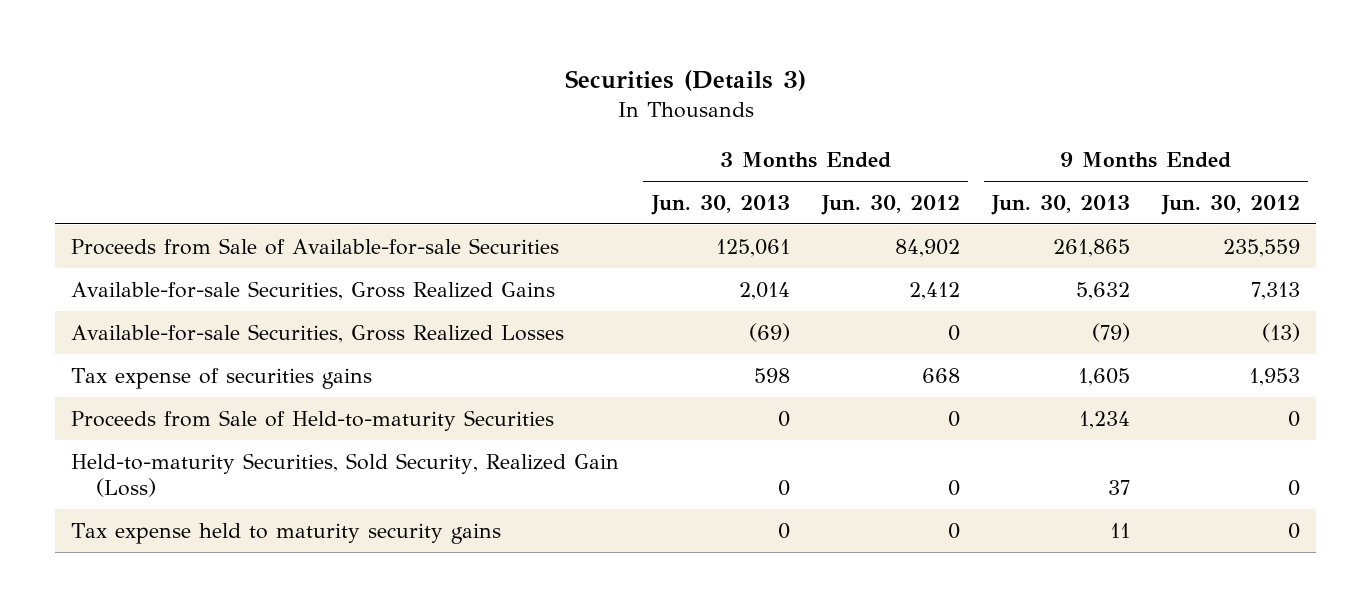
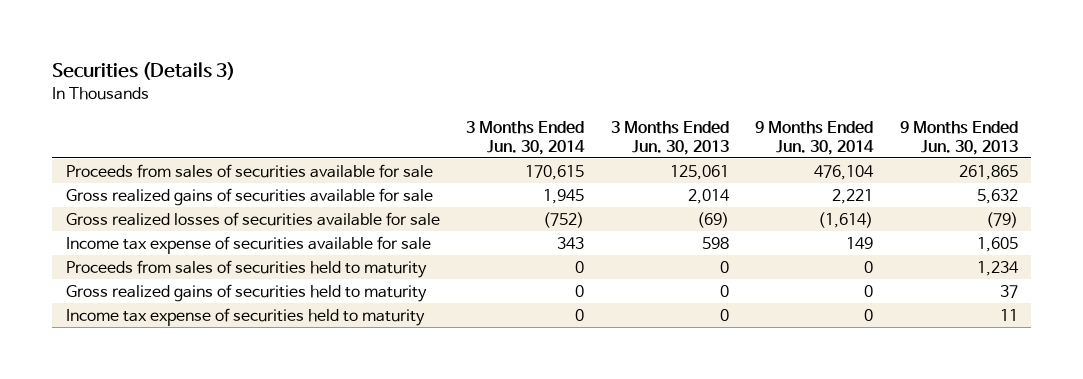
- | 3 Months Ended Jun. 30, 2013 | 3 Months Ended Jun. 30, 2012 | 9 Months Ended Jun. 30, 2013 | 9 Months Ended Jun. 30, 2012
+ | 3 Months Ended Jun. 30, 2014 | 3 Months Ended Jun. 30, 2013 | 9 Months Ended Jun. 30, 2014 | 9 Months Ended Jun. 30, 2013
- Proceeds from Sale of Available-for-sale Securities | 125,061 | 84,902 | 261,865 | 235,559
- Available-for-sale Securities, Gross Realized Gains | 2,014 | 2,412 | 5,632 | 7,313
- Available-for-sale Securities, Gross Realized Losses | (69) | 0 | (79) | (13)
- Tax expense of securities gains | 598 | 668 | 1,605 | 1,953
- Proceeds from Sale of Held-to-maturity Securities | 0 | 0 | 1,234 | 0
- Held-to-maturity Securities, Sold Security, Realized Gain (Loss) | 0 | 0 | 37 | 0
- Tax expense held to maturity security gains | 0 | 0 | 11 | 0
+ Proceeds from sales of securities available for sale | 170,615 | 125,061 | 476,104 | 261,865
+ Gross realized gains of securities available for sale | 1,945 | 2,014 | 2,221 | 5,632
+ Gross realized losses of securities available for sale | (752) | (69) | (1,614) | (79)
+ Income tax expense of securities available for sale | 343 | 598 | 149 | 1,605
+ Proceeds from sales of securities held to maturity | 0 | 0 | 0 | 1,234
+ Gross realized gains of securities held to maturity | 0 | 0 | 0 | 37
+ Income tax expense of securities held to maturity | 0 | 0 | 0 | 11

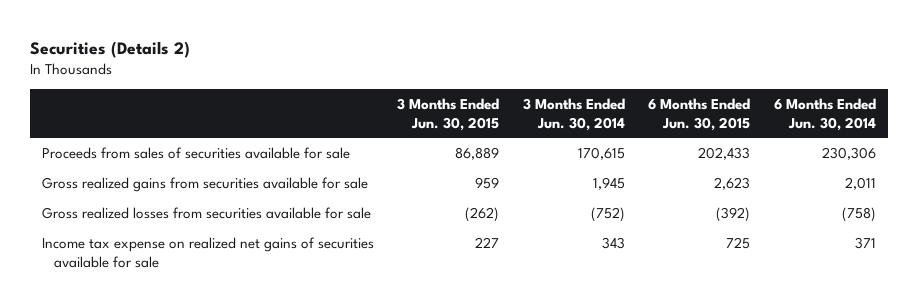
- Securities (Details 3)
+ Securities (Details 2)
- | 3 Months Ended Jun. 30, 2014 | 3 Months Ended Jun. 30, 2013 | 9 Months Ended Jun. 30, 2014 | 9 Months Ended Jun. 30, 2013
+ | 3 Months Ended Jun. 30, 2015 | 3 Months Ended Jun. 30, 2014 | 6 Months Ended Jun. 30, 2015 | 6 Months Ended Jun. 30, 2014
- Gross realized gains of securities available for sale | 1,945 | 2,014 | 2,221 | 5,632
- Gross realized losses of securities available for sale | (752) | (69) | (1,614) | (79)
- Income tax expense of securities available for sale | 343 | 598 | 149 | 1,605
- Proceeds from sales of securities held to maturity | 0 | 0 | 0 | 1,234
- Gross realized gains of securities held to maturity | 0 | 0 | 0 | 37
- Income tax expense of securities held to maturity | 0 | 0 | 0 | 11
+ Gross realized gains from securities available for sale | 959 | 1,945 | 2,623 | 2,011
+ Gross realized losses from securities available for sale | (262) | (752) | (392) | (758)
+ Income tax expense on realized net gains of securities available for sale | 227 | 343 | 725 | 371

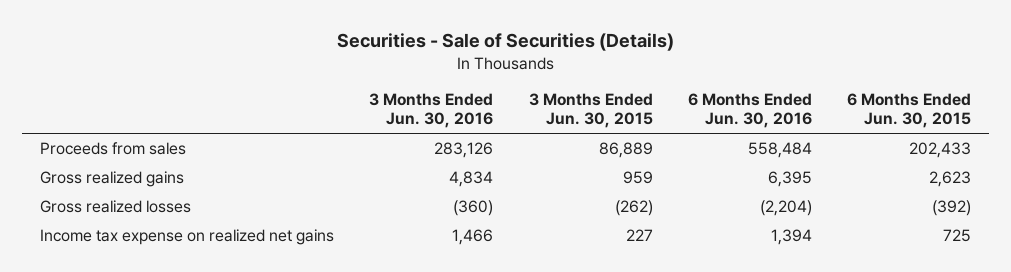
- Securities (Details 2)
+ Securities - Sale of Securities (Details)
- | 3 Months Ended Jun. 30, 2015 | 3 Months Ended Jun. 30, 2014 | 6 Months Ended Jun. 30, 2015 | 6 Months Ended Jun. 30, 2014
+ | 3 Months Ended Jun. 30, 2016 | 3 Months Ended Jun. 30, 2015 | 6 Months Ended Jun. 30, 2016 | 6 Months Ended Jun. 30, 2015
- Proceeds from sales of securities available for sale | 86,889 | 170,615 | 202,433 | 230,306
- Gross realized gains from securities available for sale | 959 | 1,945 | 2,623 | 2,011
- Gross realized losses from securities available for sale | (262) | (752) | (392) | (758)
- Income tax expense on realized net gains of securities available for sale | 227 | 343 | 725 | 371
+ Proceeds from sales | 283,126 | 86,889 | 558,484 | 202,433
+ Gross realized gains | 4,834 | 959 | 6,395 | 2,623
+ Gross realized losses | (360) | (262) | (2,204) | (392)
+ Income tax expense on realized net gains | 1,466 | 227 | 1,394 | 725

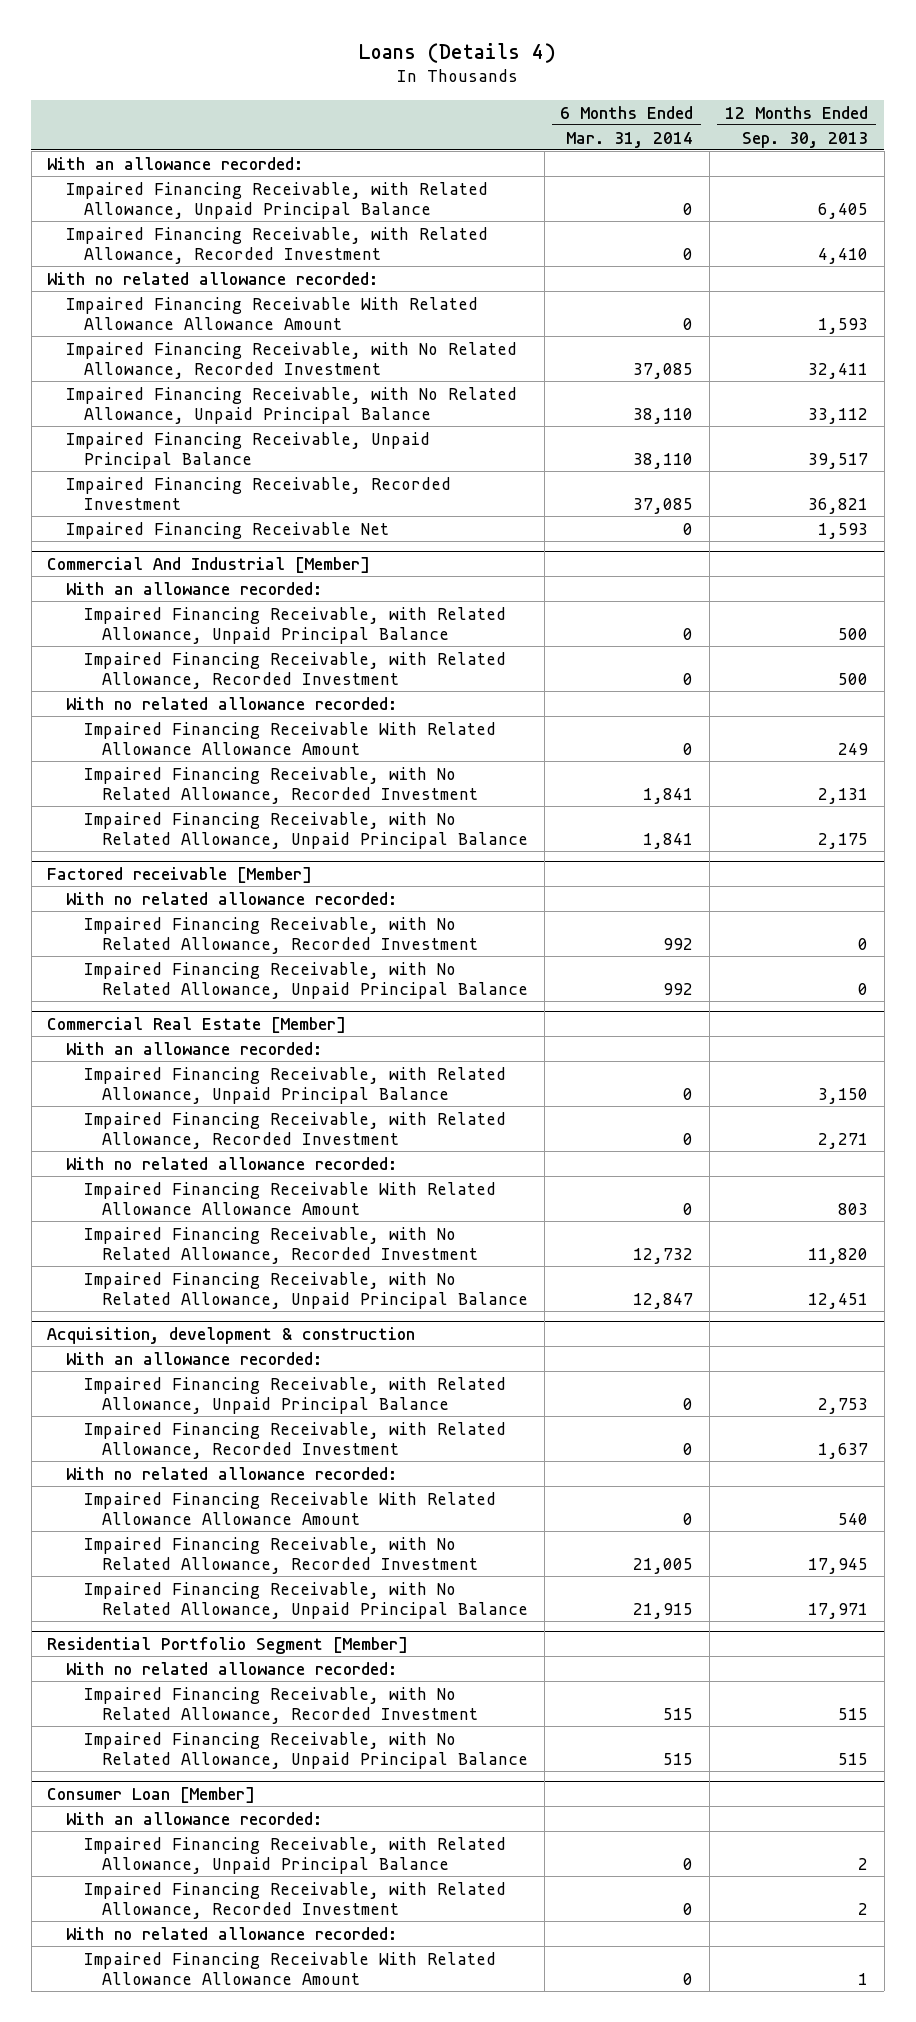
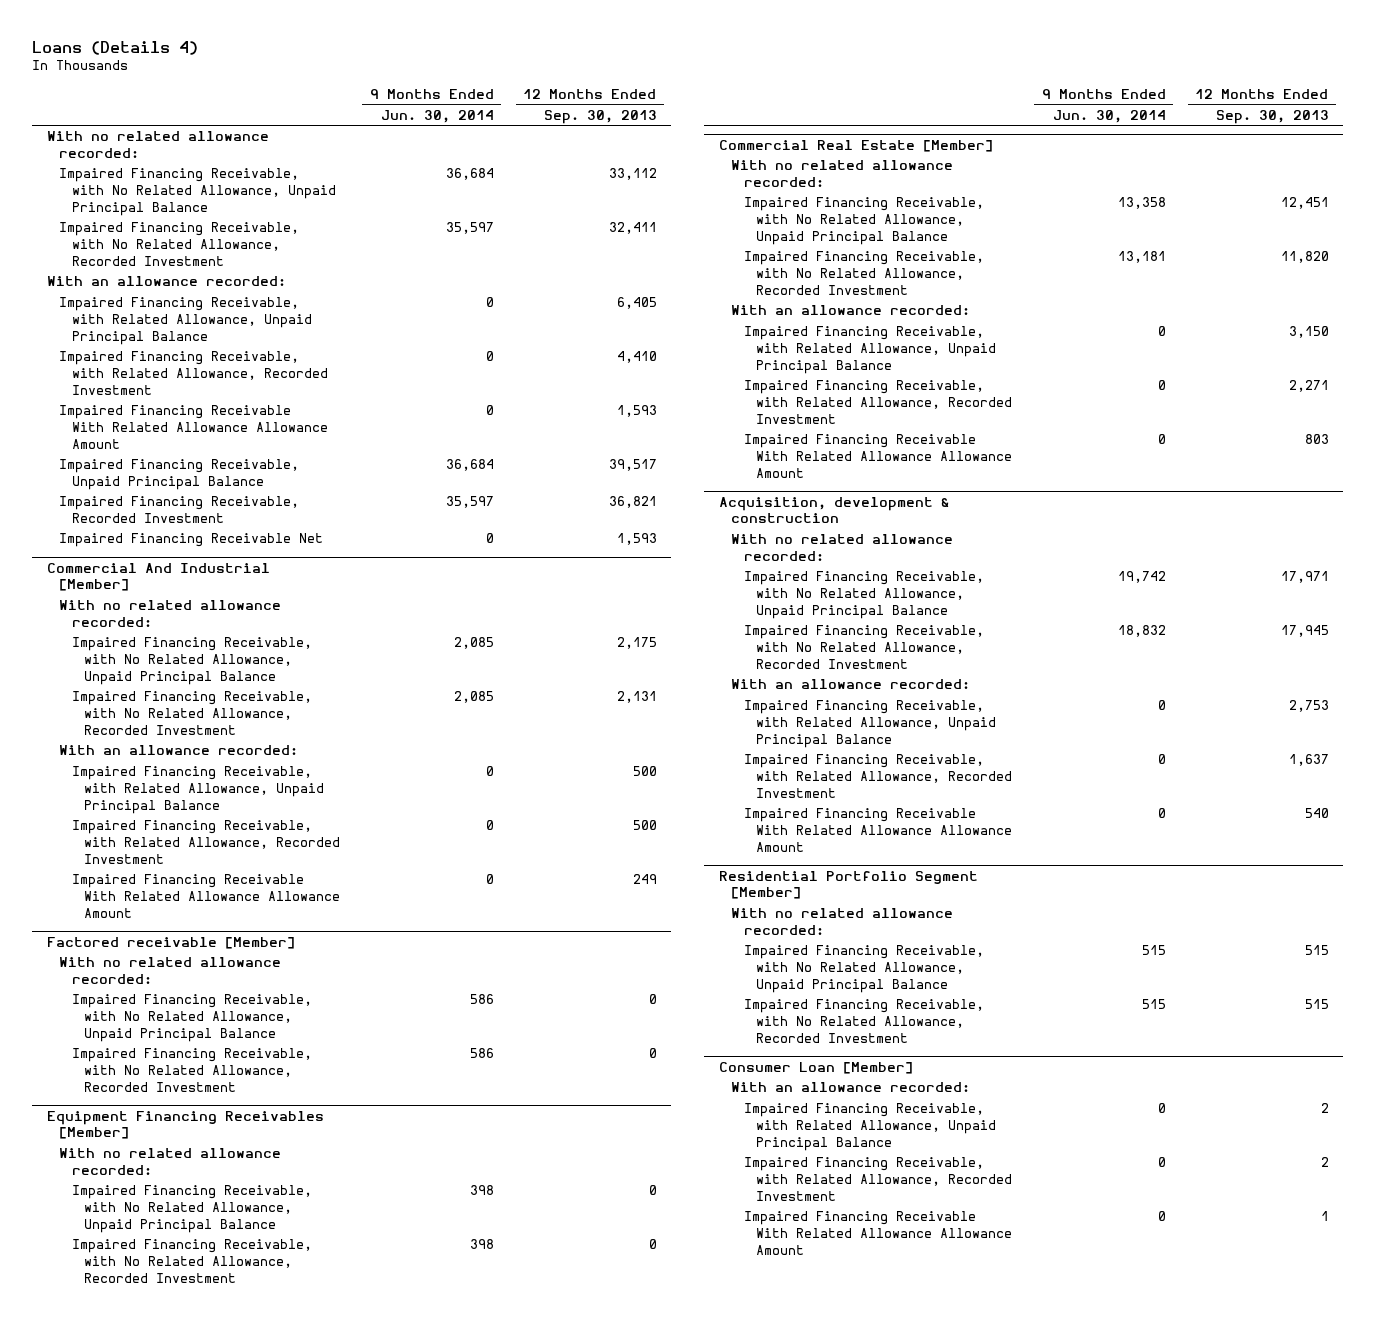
- | 6 Months Ended Mar. 31, 2014 | 12 Months Ended Sep. 30, 2013
+ | 9 Months Ended Jun. 30, 2014 | 12 Months Ended Sep. 30, 2013
moved up: With no related allowance recorded:
moved up: Impaired Financing Receivable, with No Related Allowance, Unpaid Principal Balance | 36,684 | 33,112
moved up: Impaired Financing Receivable, with No Related Allowance, Recorded Investment | 35,597 | 32,411
@ Commercial And Industrial [Member]
moved up: With no related allowance recorded:
moved up: Impaired Financing Receivable, with No Related Allowance, Unpaid Principal Balance | 2,085 | 2,175
moved up: Impaired Financing Receivable, with No Related Allowance, Recorded Investment | 2,085 | 2,131
@ Factored receivable [Member]
+ Impaired Financing Receivable, with No Related Allowance, Unpaid Principal Balance | 586 | 0
+ Equipment Financing Receivables [Member]
+ With no related allowance recorded:
+ Impaired Financing Receivable, with No Related Allowance, Recorded Investment | 398 | 0
@ Commercial Real Estate [Member]
moved up: With no related allowance recorded:
moved up: Impaired Financing Receivable, with No Related Allowance, Unpaid Principal Balance | 13,358 | 12,451
moved up: Impaired Financing Receivable, with No Related Allowance, Recorded Investment | 13,181 | 11,820
@ Acquisition, development & construction
moved up: With no related allowance recorded:
moved up: Impaired Financing Receivable, with No Related Allowance, Unpaid Principal Balance | 19,742 | 17,971
moved up: Impaired Financing Receivable, with No Related Allowance, Recorded Investment | 18,832 | 17,945
@ Residential Portfolio Segment [Member]
moved down: Impaired Financing Receivable, with No Related Allowance, Recorded Investment | 515 | 515
@ Consumer Loan [Member]
- With no related allowance recorded:

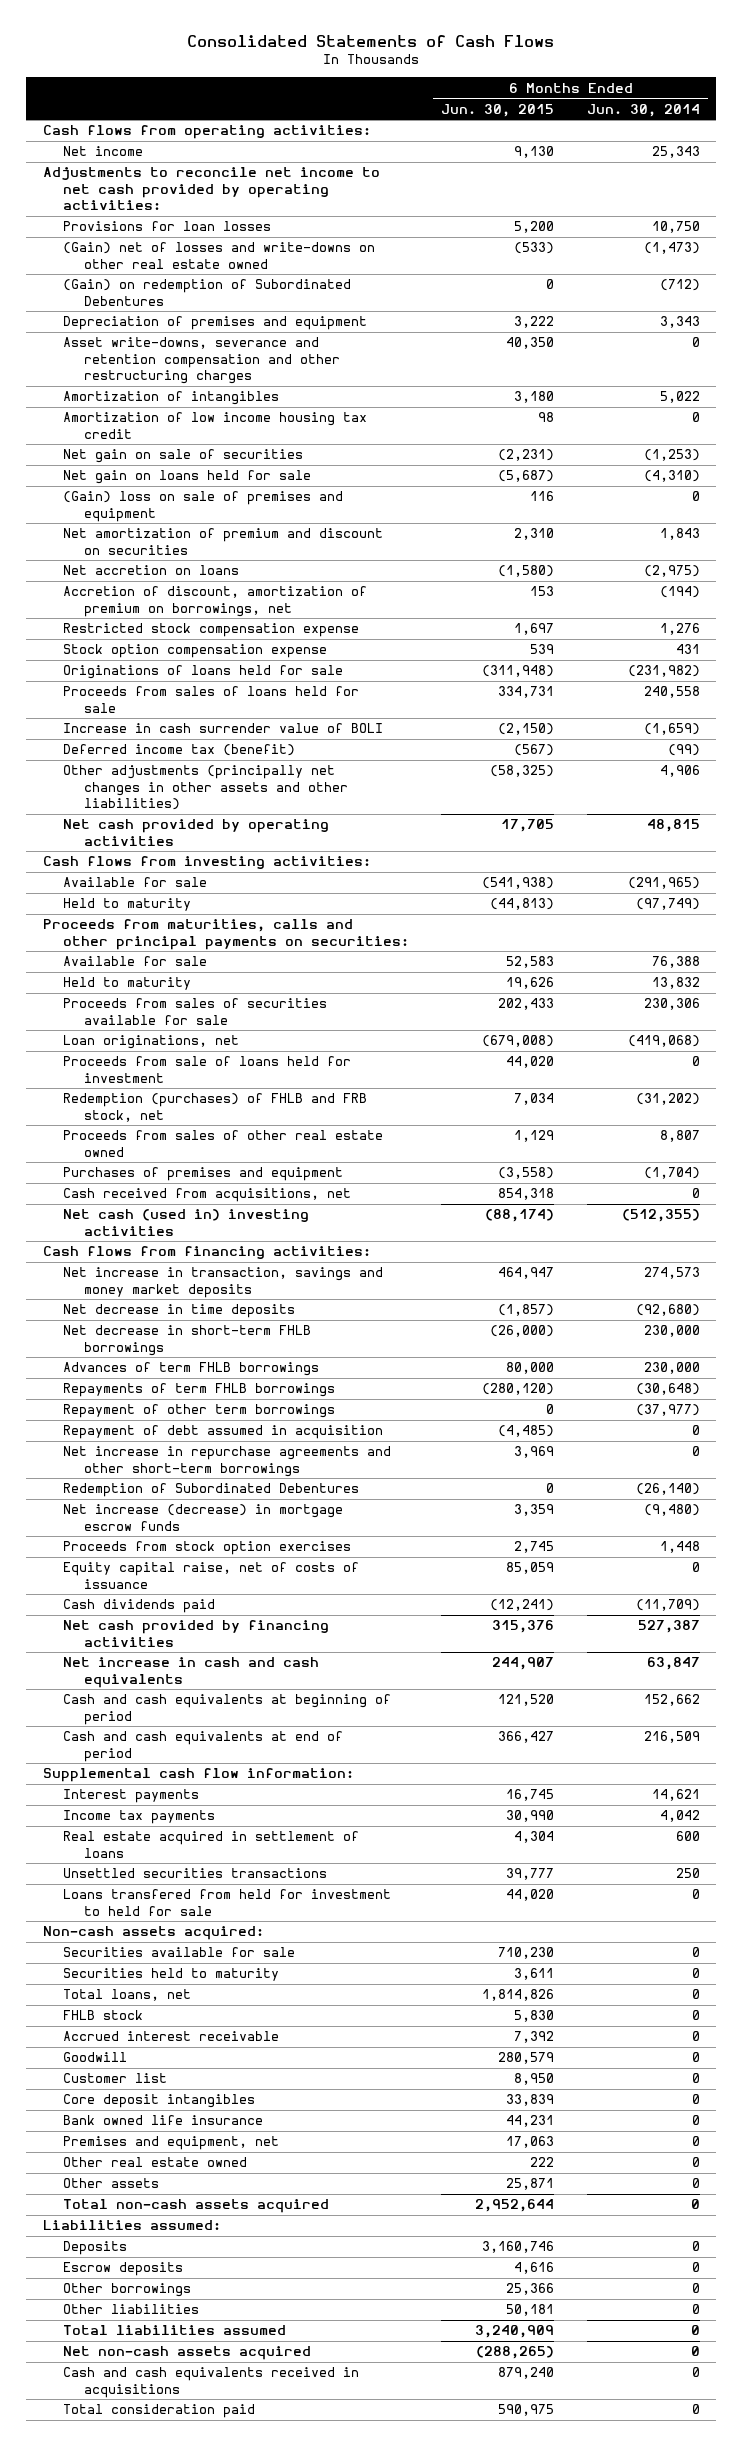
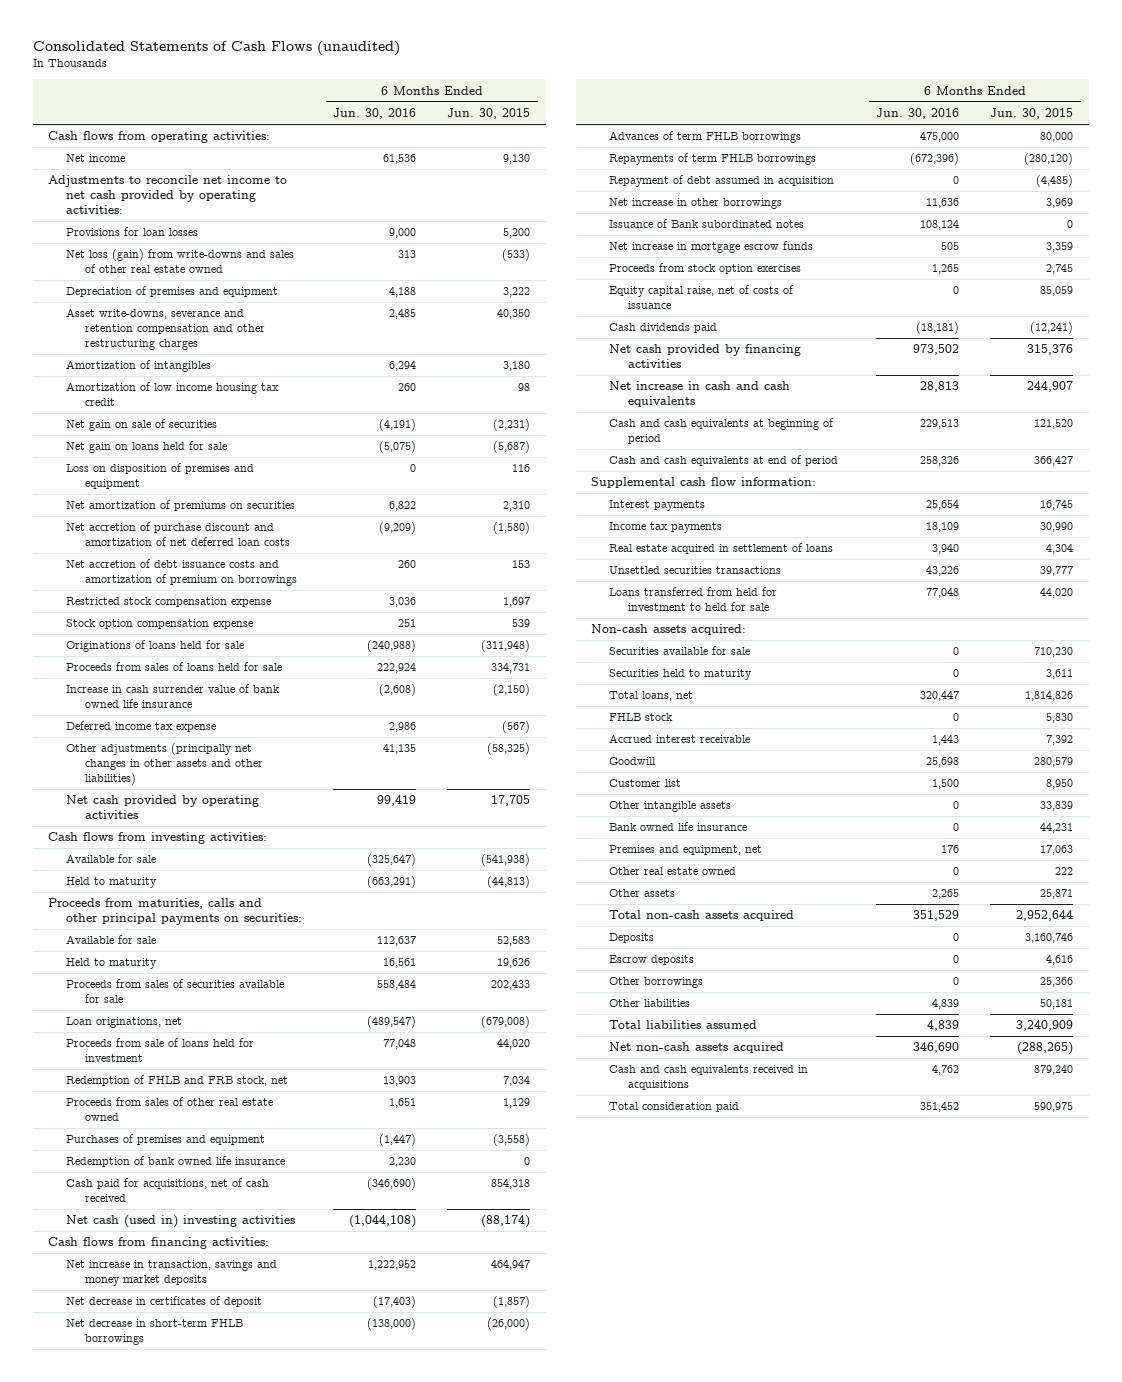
- Consolidated Statements of Cash Flows
+ Consolidated Statements of Cash Flows (unaudited)
- | 6 Months Ended Jun. 30, 2015 | 6 Months Ended Jun. 30, 2014
+ | 6 Months Ended Jun. 30, 2016 | 6 Months Ended Jun. 30, 2015
- (Gain) net of losses and write-downs on other real estate owned | (533) | (1,473)
- (Gain) on redemption of Subordinated Debentures | 0 | (712)
+ Net loss (gain) from write-downs and sales of other real estate owned | 313 | (533)
- (Gain) loss on sale of premises and equipment | 116 | 0
- Net amortization of premium and discount on securities | 2,310 | 1,843
- Net accretion on loans | (1,580) | (2,975)
- Accretion of discount, amortization of premium on borrowings, net | 153 | (194)
+ Loss on disposition of premises and equipment | 0 | 116
+ Net amortization of premiums on securities | 6,822 | 2,310
+ Net accretion of purchase discount and amortization of net deferred loan costs | (9,209) | (1,580)
+ Net accretion of debt issuance costs and amortization of premium on borrowings | 260 | 153
- Increase in cash surrender value of BOLI | (2,150) | (1,659)
- Deferred income tax (benefit) | (567) | (99)
+ Increase in cash surrender value of bank owned life insurance | (2,608) | (2,150)
+ Deferred income tax expense | 2,986 | (567)
- Redemption (purchases) of FHLB and FRB stock, net | 7,034 | (31,202)
+ Redemption of FHLB and FRB stock, net | 13,903 | 7,034
- Cash received from acquisitions, net | 854,318 | 0
+ Redemption of bank owned life insurance | 2,230 | 0
+ Cash paid for acquisitions, net of cash received | (346,690) | 854,318
- Net decrease in time deposits | (1,857) | (92,680)
+ Net decrease in certificates of deposit | (17,403) | (1,857)
- Repayment of other term borrowings | 0 | (37,977)
- Net increase in repurchase agreements and other short-term borrowings | 3,969 | 0
- Redemption of Subordinated Debentures | 0 | (26,140)
- Net increase (decrease) in mortgage escrow funds | 3,359 | (9,480)
+ Net increase in other borrowings | 11,636 | 3,969
+ Issuance of Bank subordinated notes | 108,124 | 0
+ Net increase in mortgage escrow funds | 505 | 3,359
- Loans transfered from held for investment to held for sale | 44,020 | 0
+ Loans transferred from held for investment to held for sale | 77,048 | 44,020
- Core deposit intangibles | 33,839 | 0
+ Other intangible assets | 0 | 33,839
- Liabilities assumed:

